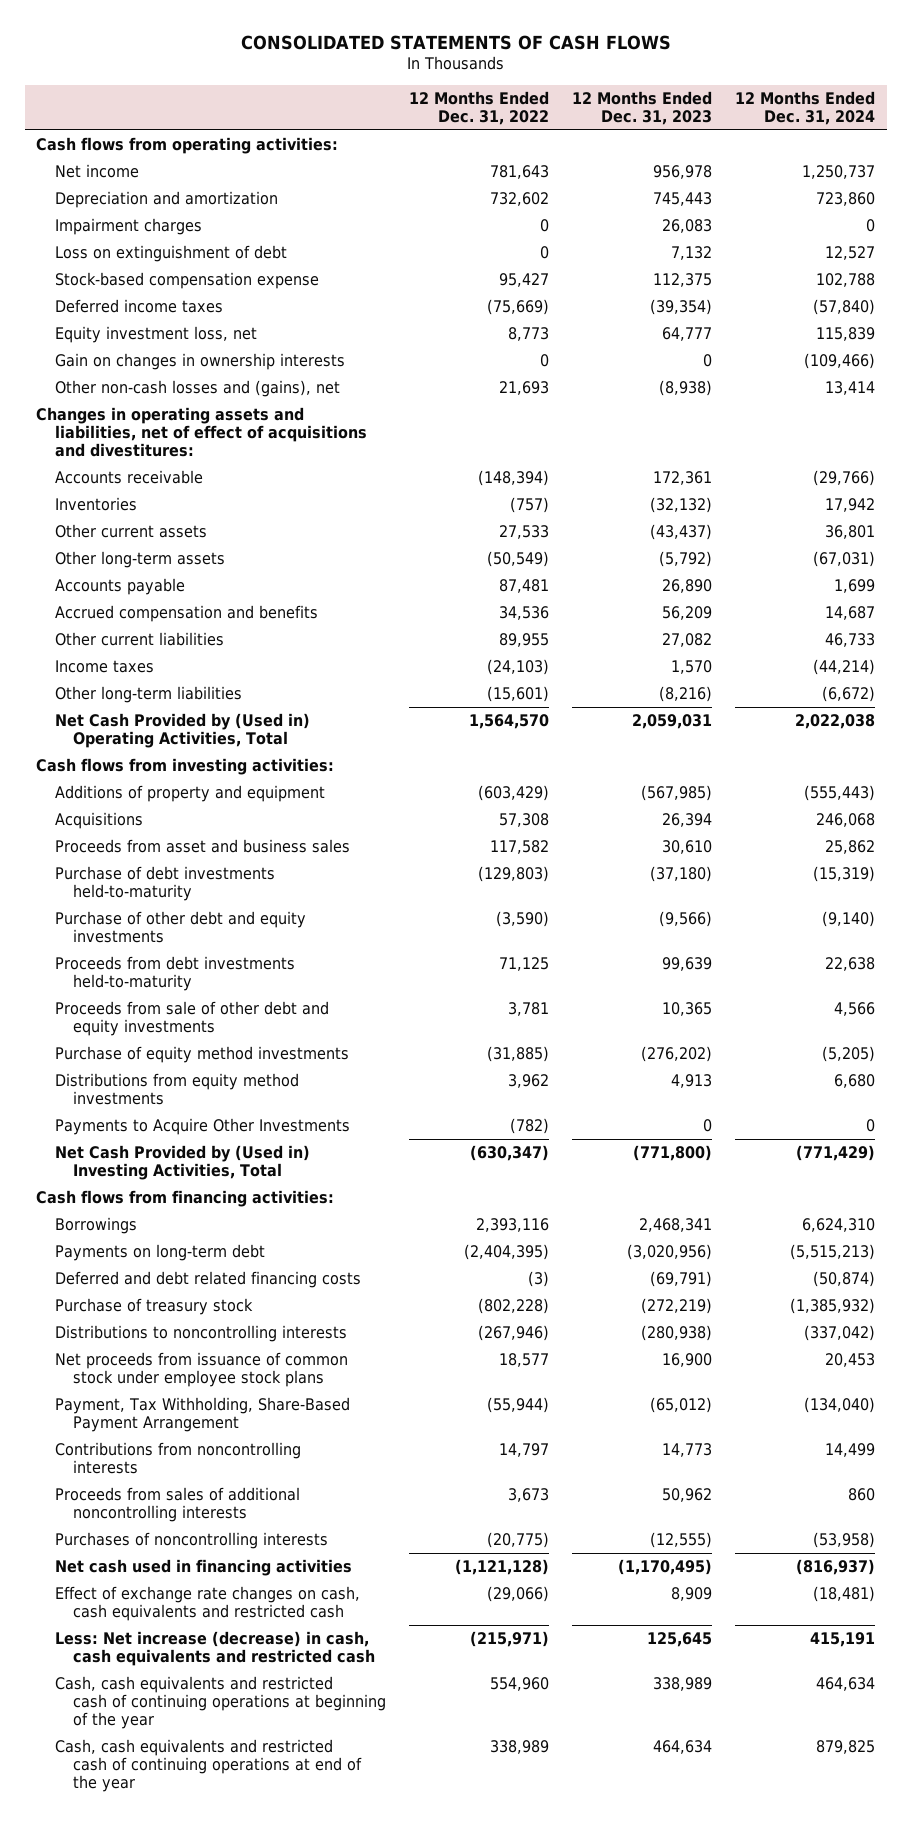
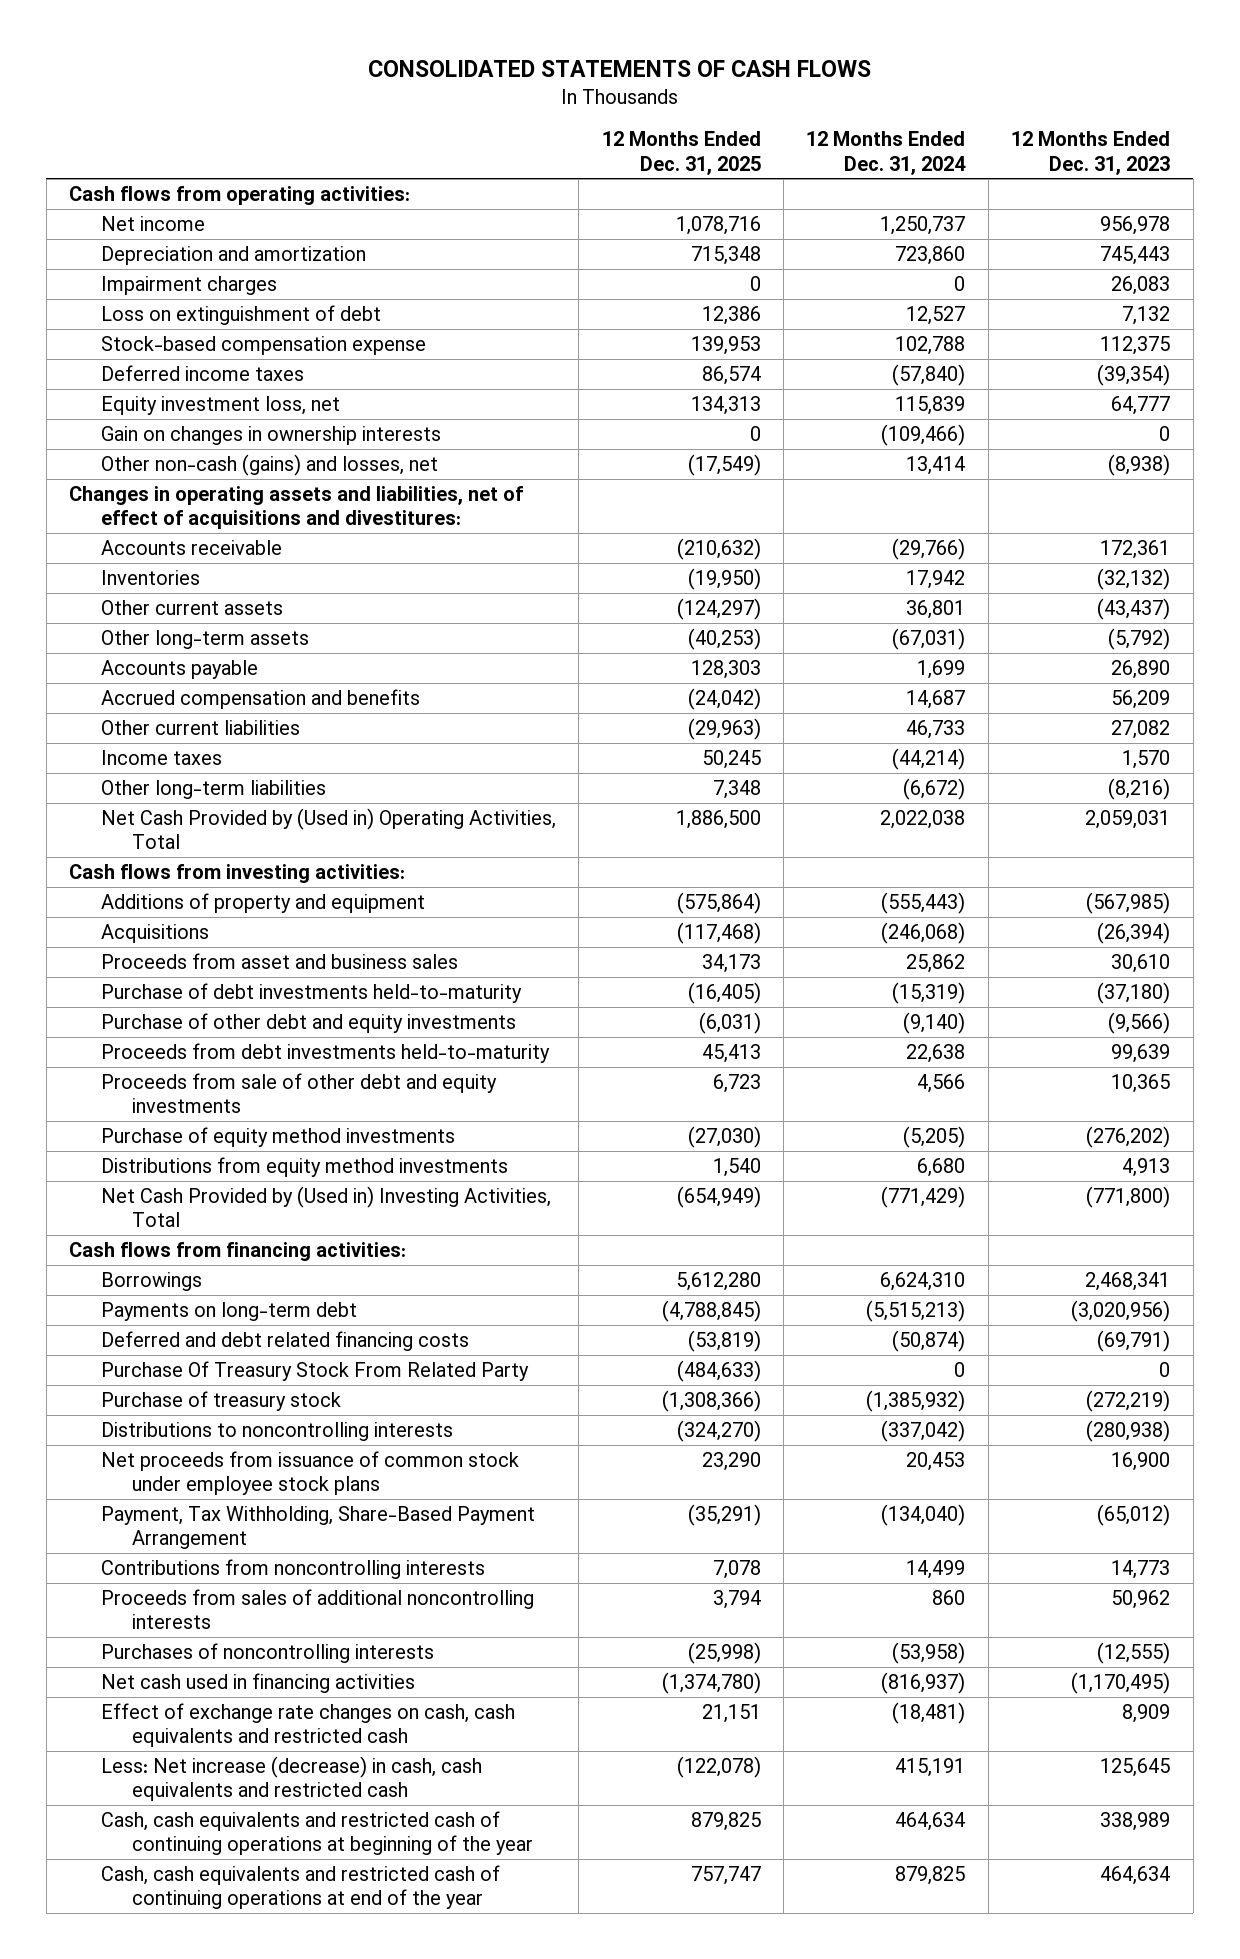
- | 12 Months Ended Dec. 31, 2022 | 12 Months Ended Dec. 31, 2023 | 12 Months Ended Dec. 31, 2024
+ | 12 Months Ended Dec. 31, 2025 | 12 Months Ended Dec. 31, 2024 | 12 Months Ended Dec. 31, 2023
- Other non-cash losses and (gains), net | 21,693 | (8,938) | 13,414
+ Other non-cash (gains) and losses, net | (17,549) | 13,414 | (8,938)
- Acquisitions | 57,308 | 26,394 | 246,068
+ Acquisitions | (117,468) | (246,068) | (26,394)
- Payments to Acquire Other Investments | (782) | 0 | 0
+ Purchase Of Treasury Stock From Related Party | (484,633) | 0 | 0

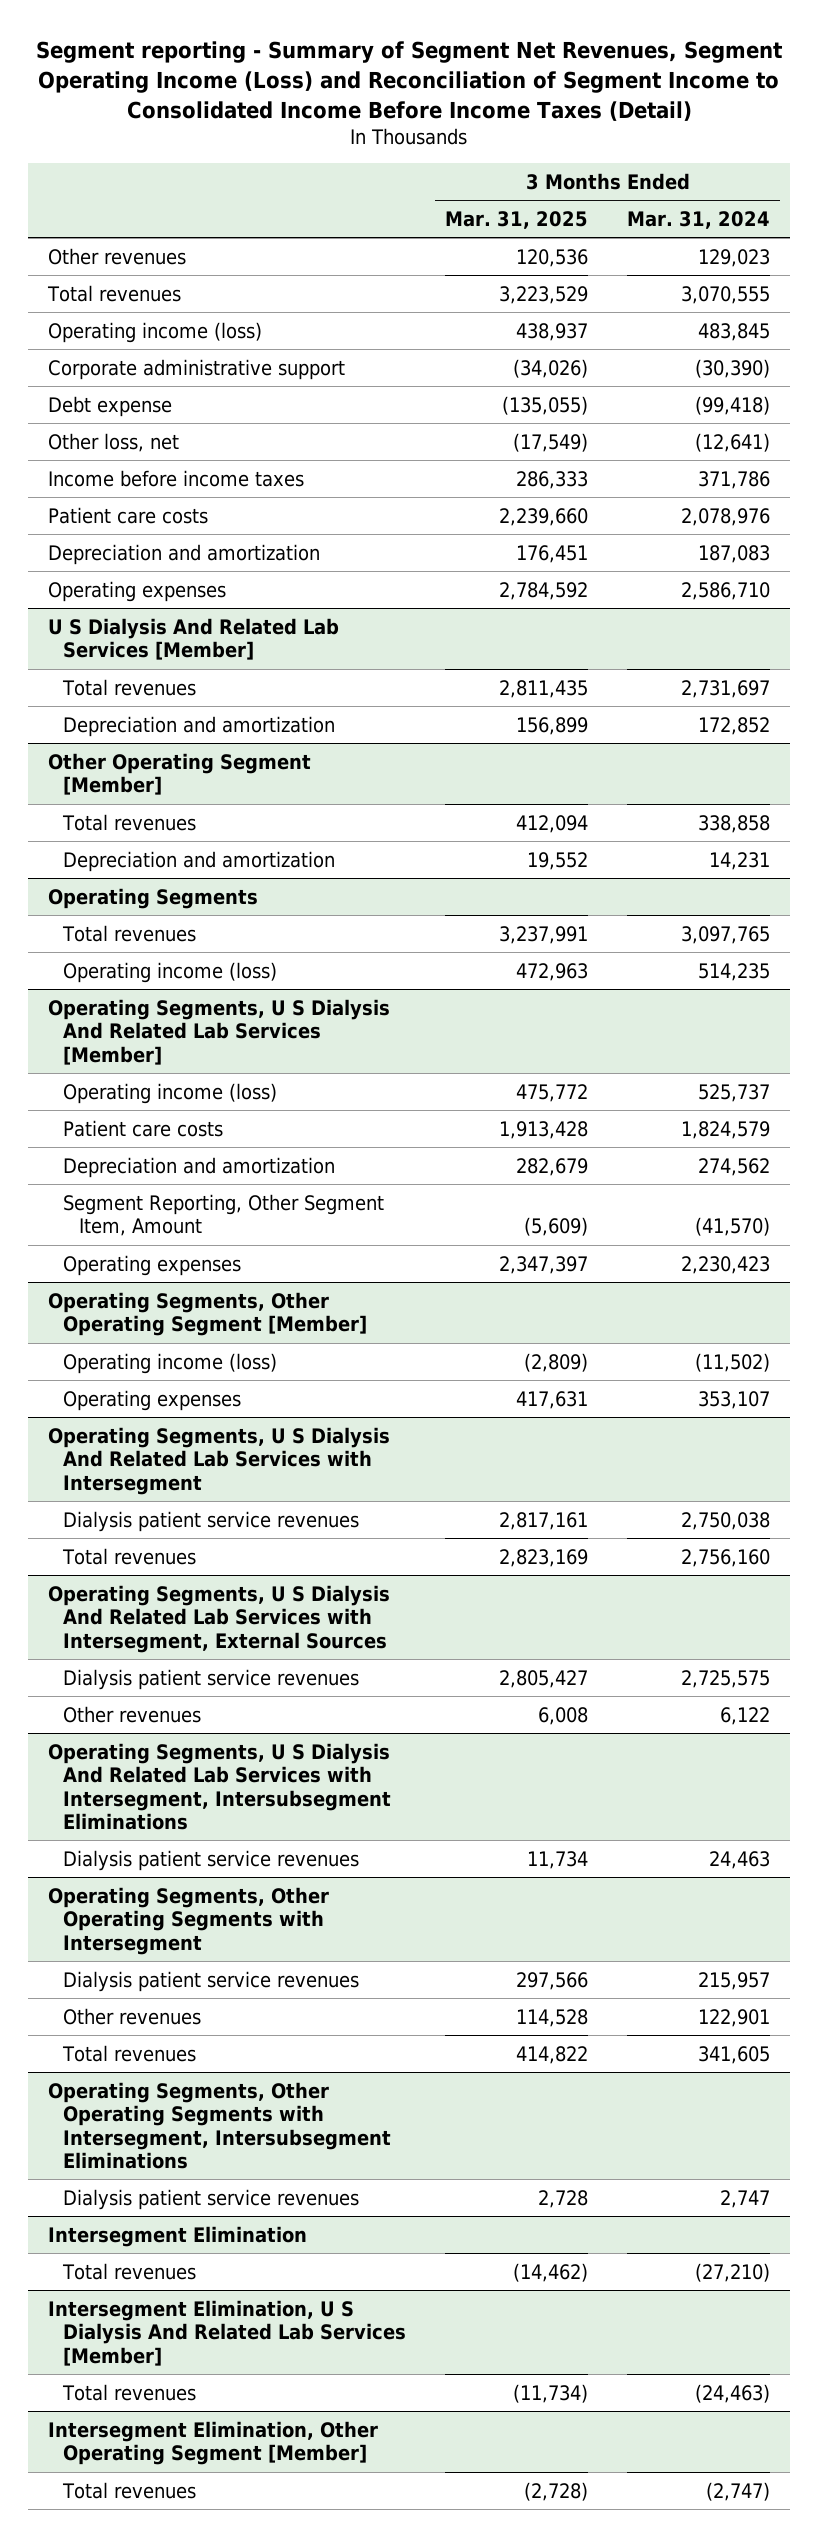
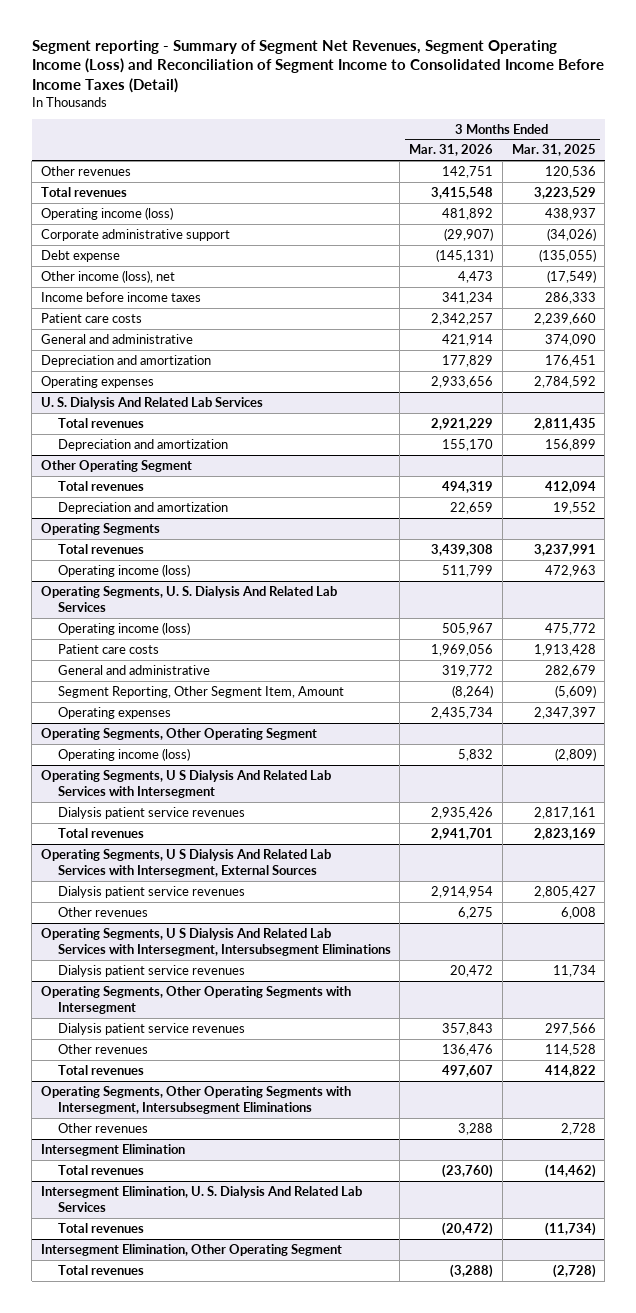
- | 3 Months Ended Mar. 31, 2025 | 3 Months Ended Mar. 31, 2024
+ | 3 Months Ended Mar. 31, 2026 | 3 Months Ended Mar. 31, 2025
- Other loss, net | (17,549) | (12,641)
+ Other income (loss), net | 4,473 | (17,549)
+ General and administrative | 421,914 | 374,090
- U S Dialysis And Related Lab Services [Member]
+ U. S. Dialysis And Related Lab Services
- Other Operating Segment [Member]
+ Other Operating Segment
- Operating Segments, U S Dialysis And Related Lab Services [Member]
+ Operating Segments, U. S. Dialysis And Related Lab Services
- Depreciation and amortization | 282,679 | 274,562
+ General and administrative | 319,772 | 282,679
- Operating Segments, Other Operating Segment [Member]
+ Operating Segments, Other Operating Segment
- Operating expenses | 417,631 | 353,107
@ Operating Segments, Other Operating Segments with Intersegment, Intersubsegment Eliminations
- Dialysis patient service revenues | 2,728 | 2,747
+ Other revenues | 3,288 | 2,728
- Intersegment Elimination, U S Dialysis And Related Lab Services [Member]
+ Intersegment Elimination, U. S. Dialysis And Related Lab Services
- Intersegment Elimination, Other Operating Segment [Member]
+ Intersegment Elimination, Other Operating Segment

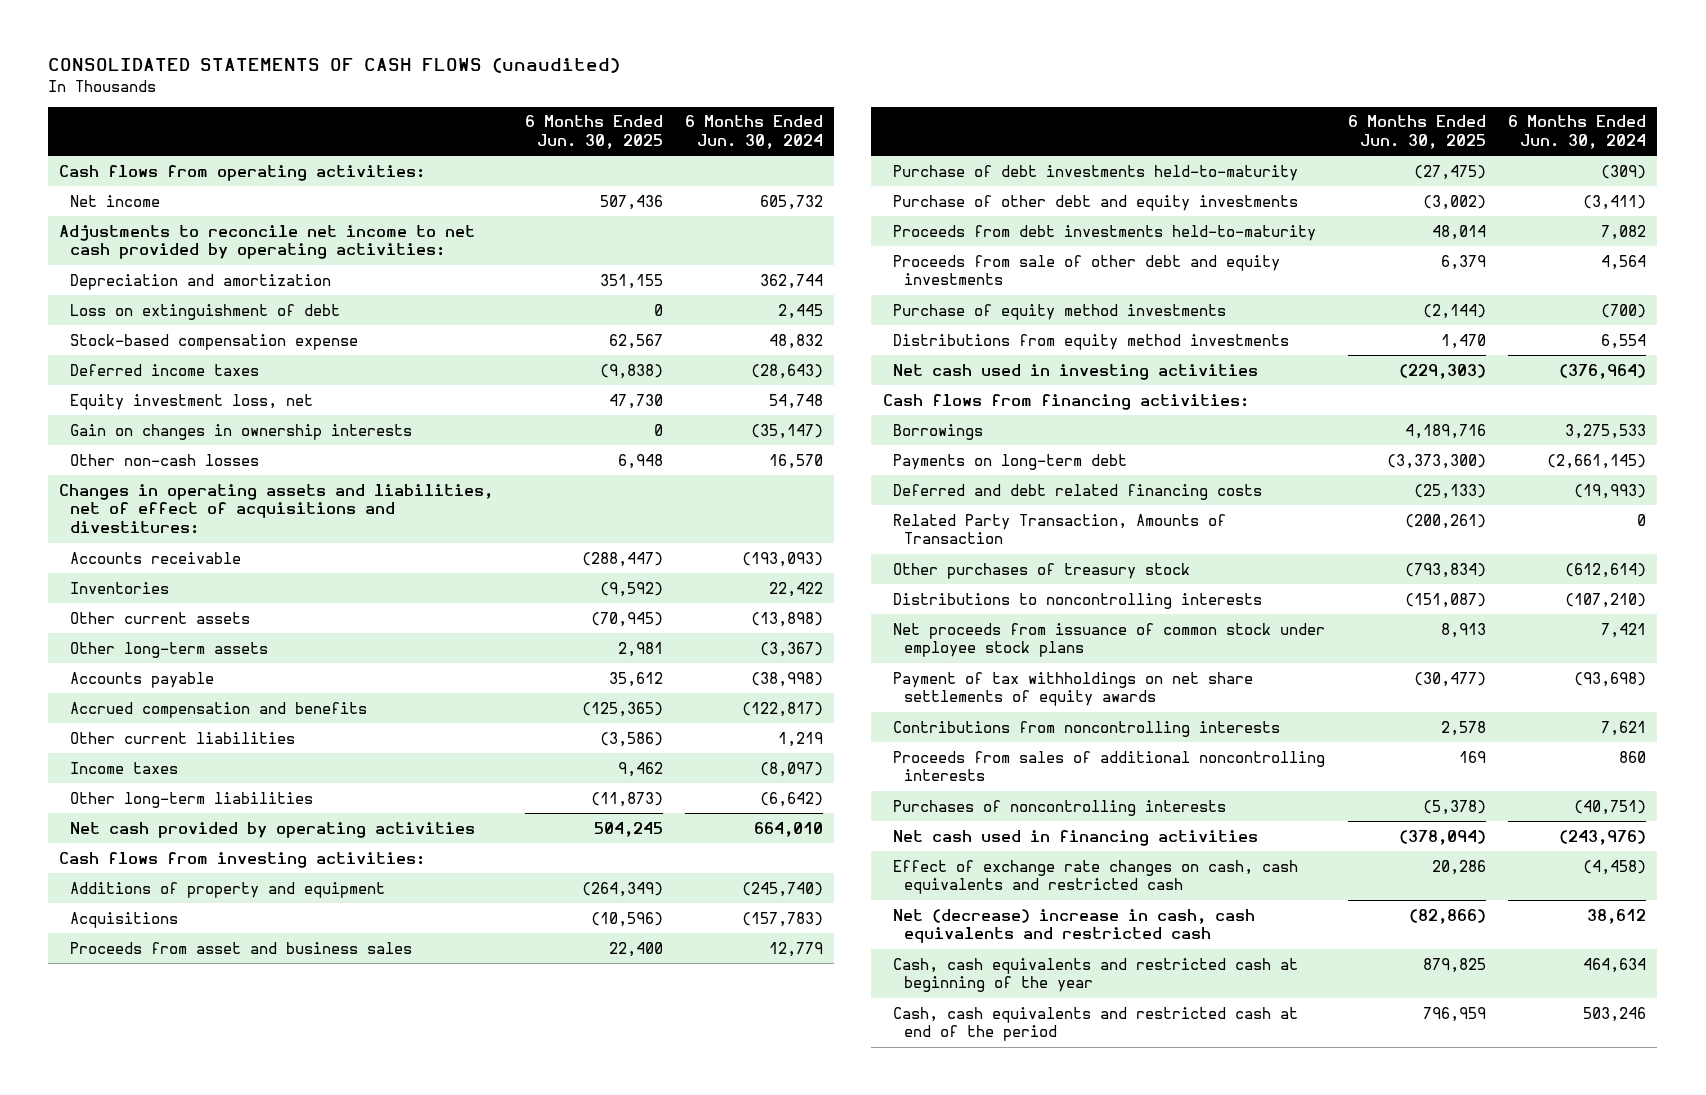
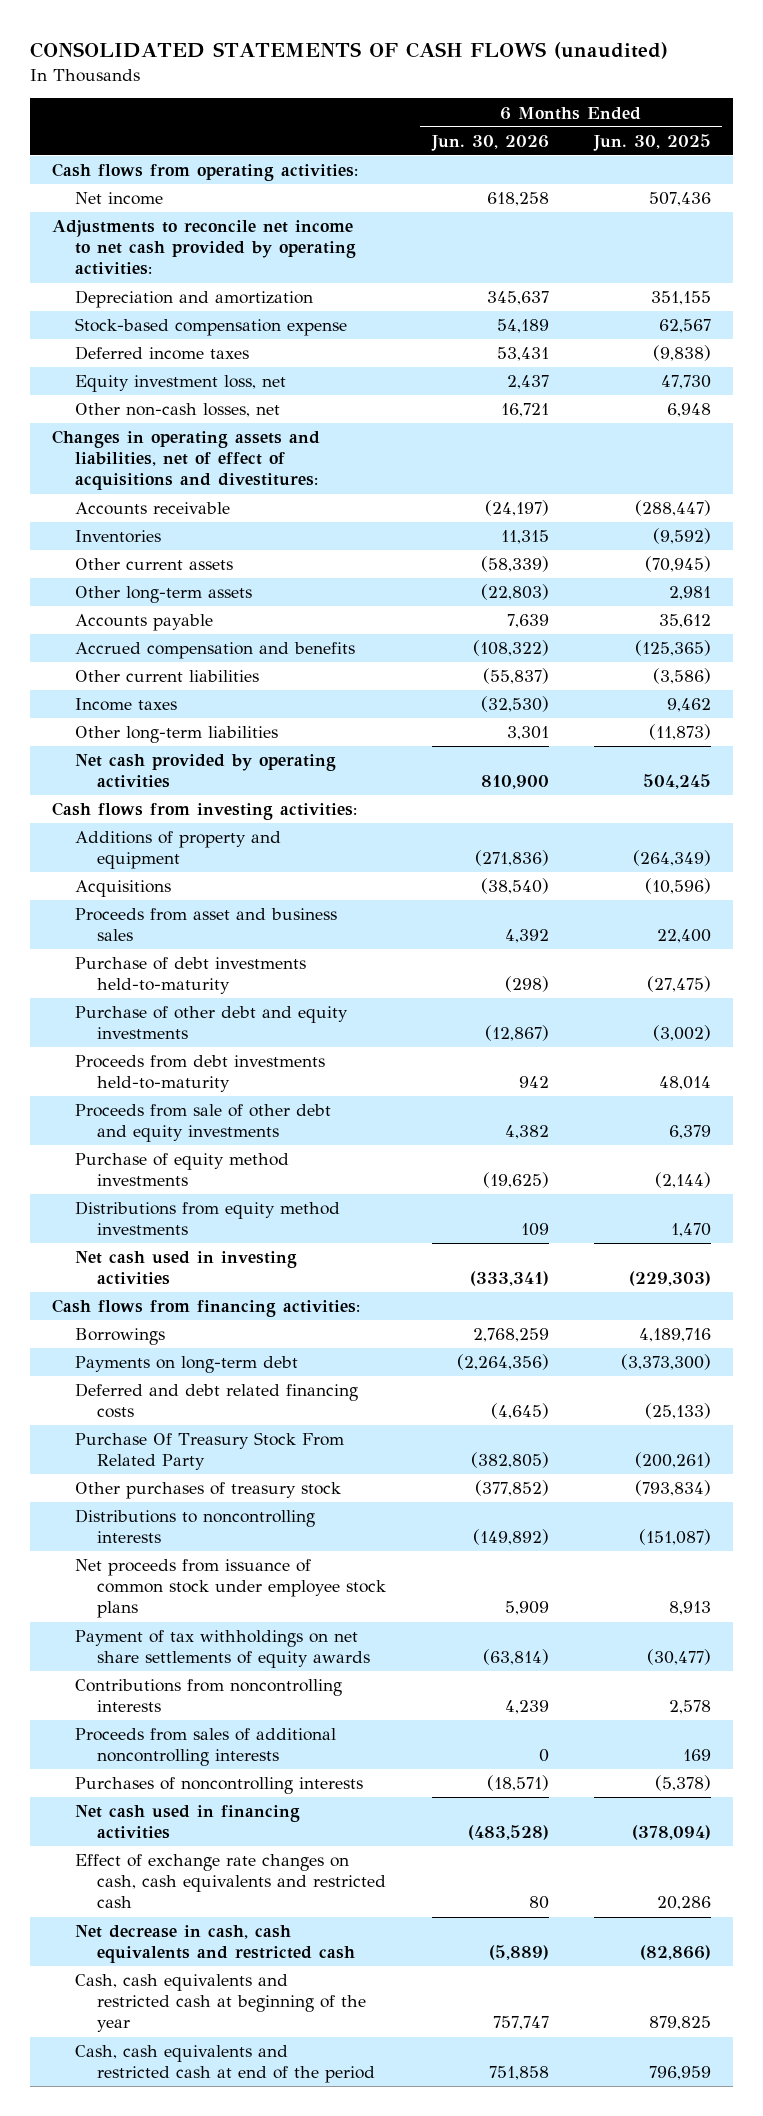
- | 6 Months Ended Jun. 30, 2025 | 6 Months Ended Jun. 30, 2024
+ | 6 Months Ended Jun. 30, 2026 | 6 Months Ended Jun. 30, 2025
- Loss on extinguishment of debt | 0 | 2,445
- Gain on changes in ownership interests | 0 | (35,147)
- Other non-cash losses | 6,948 | 16,570
+ Other non-cash losses, net | 16,721 | 6,948
- Related Party Transaction, Amounts of Transaction | (200,261) | 0
+ Purchase Of Treasury Stock From Related Party | (382,805) | (200,261)
- Net (decrease) increase in cash, cash equivalents and restricted cash | (82,866) | 38,612
+ Net decrease in cash, cash equivalents and restricted cash | (5,889) | (82,866)

